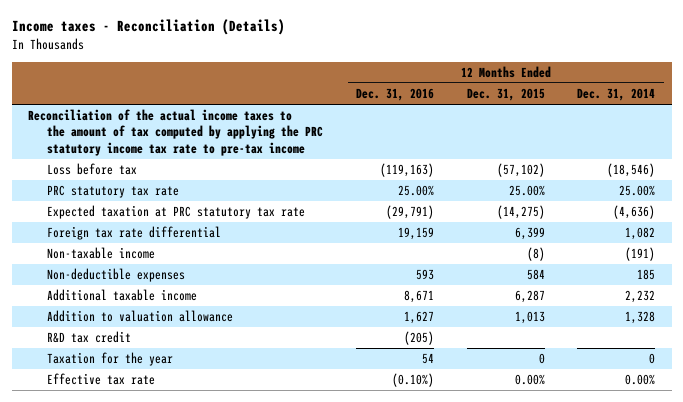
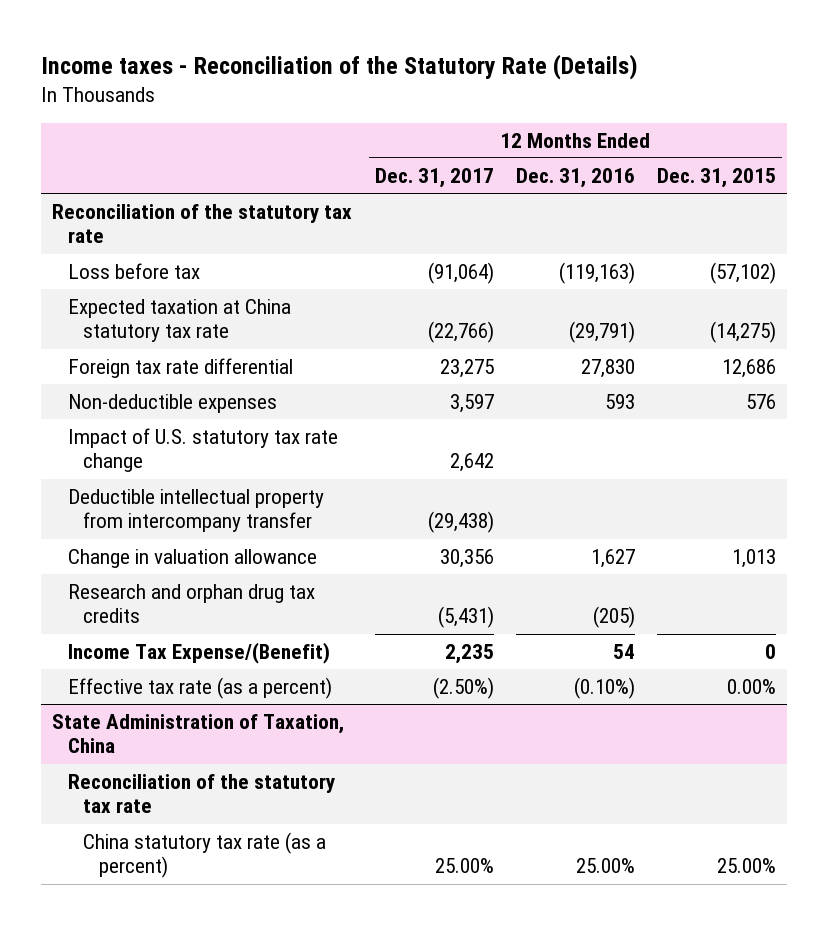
- Income taxes - Reconciliation (Details)
+ Income taxes - Reconciliation of the Statutory Rate (Details)
- | 12 Months Ended Dec. 31, 2016 | 12 Months Ended Dec. 31, 2015 | 12 Months Ended Dec. 31, 2014
+ | 12 Months Ended Dec. 31, 2017 | 12 Months Ended Dec. 31, 2016 | 12 Months Ended Dec. 31, 2015
- Reconciliation of the actual income taxes to the amount of tax computed by applying the PRC statutory income tax rate to pre-tax income
+ Reconciliation of the statutory tax rate
- PRC statutory tax rate | 25.00% | 25.00% | 25.00%
- Expected taxation at PRC statutory tax rate | (29,791) | (14,275) | (4,636)
- Foreign tax rate differential | 19,159 | 6,399 | 1,082
- Non-taxable income | | (8) | (191)
- Non-deductible expenses | 593 | 584 | 185
- Additional taxable income | 8,671 | 6,287 | 2,232
- Addition to valuation allowance | 1,627 | 1,013 | 1,328
- R&D tax credit | (205) | |
- Taxation for the year | 54 | 0 | 0
- Effective tax rate | (0.10%) | 0.00% | 0.00%
+ Expected taxation at China statutory tax rate | (22,766) | (29,791) | (14,275)
+ Foreign tax rate differential | 23,275 | 27,830 | 12,686
+ Non-deductible expenses | 3,597 | 593 | 576
+ Impact of U.S. statutory tax rate change | 2,642 | |
+ Deductible intellectual property from intercompany transfer | (29,438) | |
+ Change in valuation allowance | 30,356 | 1,627 | 1,013
+ Research and orphan drug tax credits | (5,431) | (205) |
+ Income Tax Expense/(Benefit) | 2,235 | 54 | 0
+ Effective tax rate (as a percent) | (2.50%) | (0.10%) | 0.00%
+ State Administration of Taxation, China
+ Reconciliation of the statutory tax rate
+ China statutory tax rate (as a percent) | 25.00% | 25.00% | 25.00%

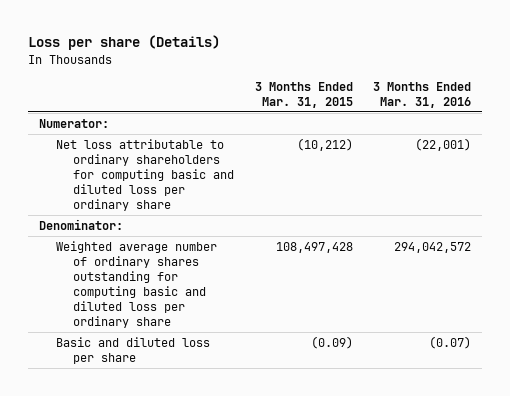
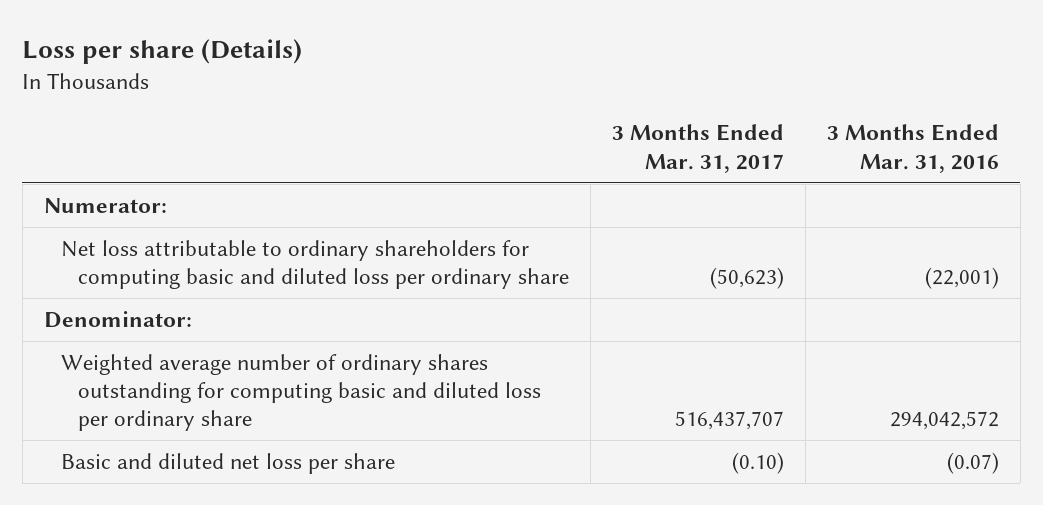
- | 3 Months Ended Mar. 31, 2015 | 3 Months Ended Mar. 31, 2016
+ | 3 Months Ended Mar. 31, 2017 | 3 Months Ended Mar. 31, 2016
- Basic and diluted loss per share | (0.09) | (0.07)
+ Basic and diluted net loss per share | (0.10) | (0.07)

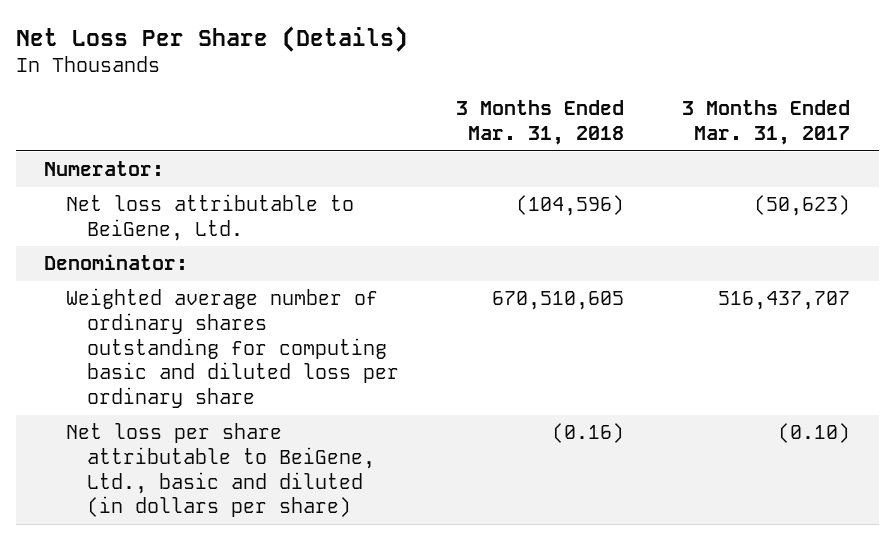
- Loss per share (Details)
+ Net Loss Per Share (Details)
- | 3 Months Ended Mar. 31, 2017 | 3 Months Ended Mar. 31, 2016
+ | 3 Months Ended Mar. 31, 2018 | 3 Months Ended Mar. 31, 2017
- Net loss attributable to ordinary shareholders for computing basic and diluted loss per ordinary share | (50,623) | (22,001)
+ Net loss attributable to BeiGene, Ltd. | (104,596) | (50,623)
- Basic and diluted net loss per share | (0.10) | (0.07)
+ Net loss per share attributable to BeiGene, Ltd., basic and diluted (in dollars per share) | (0.16) | (0.10)

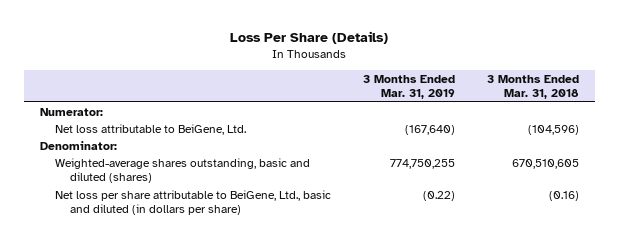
- Net Loss Per Share (Details)
+ Loss Per Share (Details)
- | 3 Months Ended Mar. 31, 2018 | 3 Months Ended Mar. 31, 2017
+ | 3 Months Ended Mar. 31, 2019 | 3 Months Ended Mar. 31, 2018
- Weighted average number of ordinary shares outstanding for computing basic and diluted loss per ordinary share | 670,510,605 | 516,437,707
+ Weighted-average shares outstanding, basic and diluted (shares) | 774,750,255 | 670,510,605

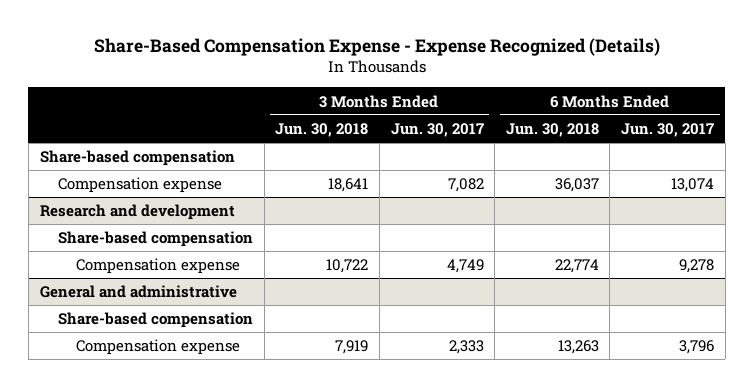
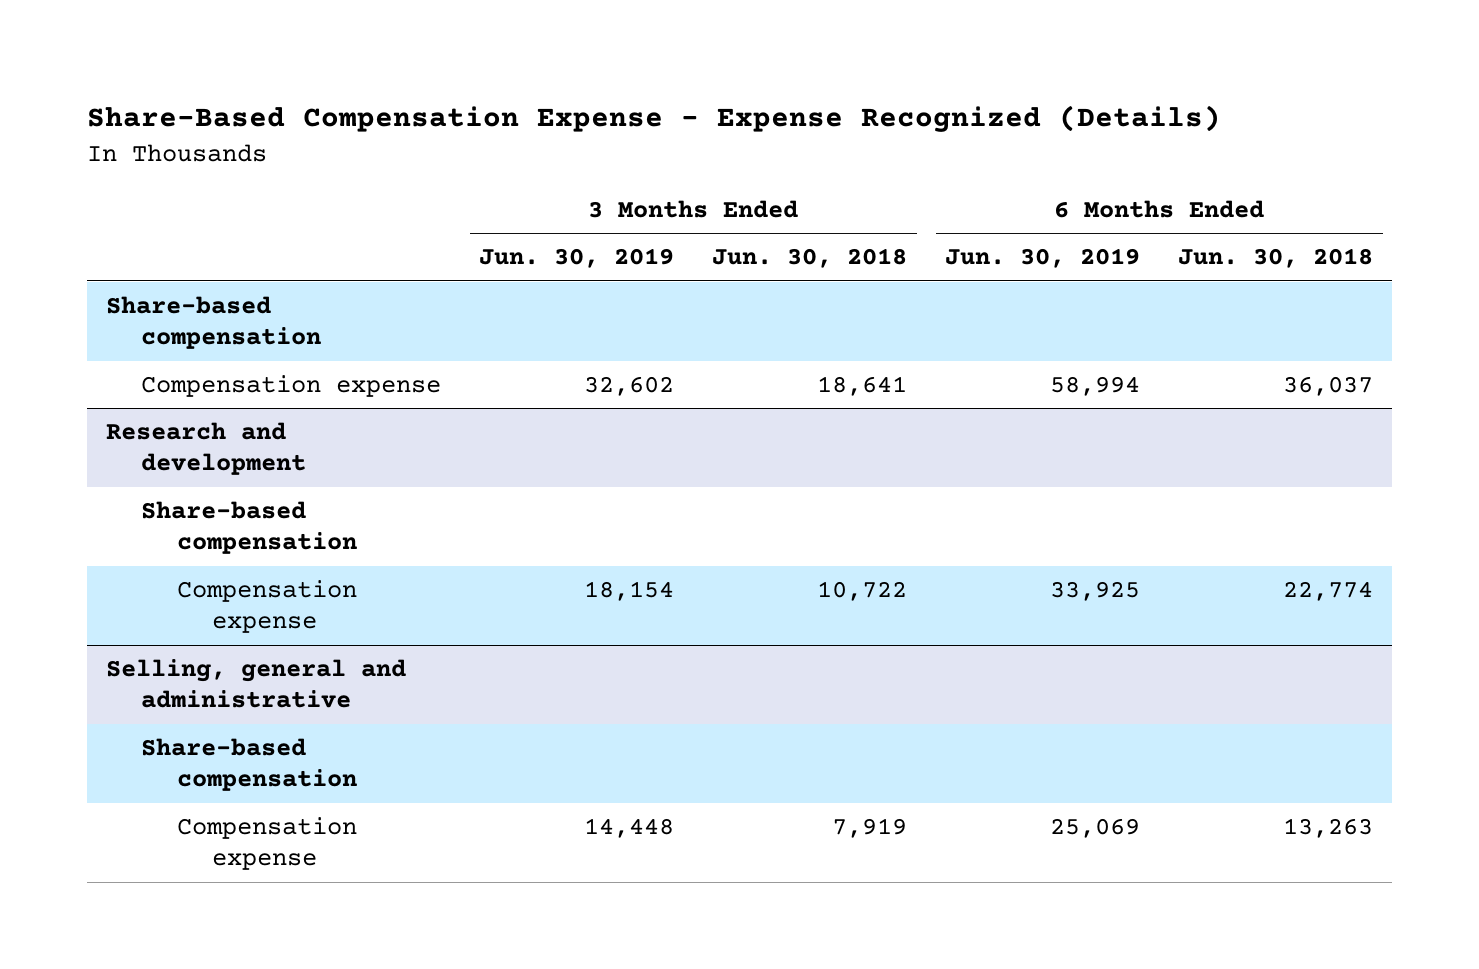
- | 3 Months Ended Jun. 30, 2018 | 3 Months Ended Jun. 30, 2017 | 6 Months Ended Jun. 30, 2018 | 6 Months Ended Jun. 30, 2017
+ | 3 Months Ended Jun. 30, 2019 | 3 Months Ended Jun. 30, 2018 | 6 Months Ended Jun. 30, 2019 | 6 Months Ended Jun. 30, 2018
- General and administrative
+ Selling, general and administrative

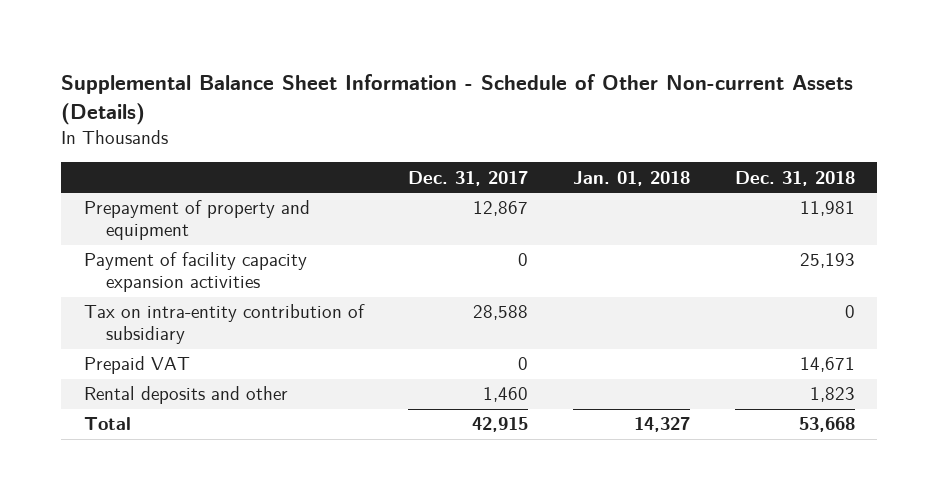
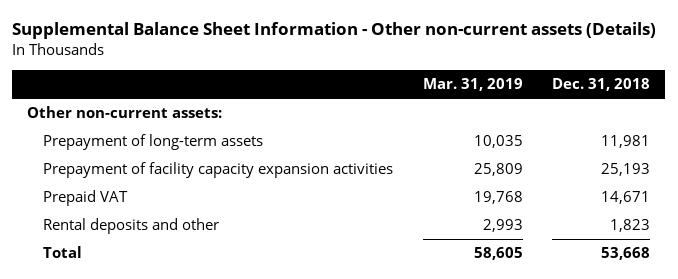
- Supplemental Balance Sheet Information - Schedule of Other Non-current Assets (Details)
+ Supplemental Balance Sheet Information - Other non-current assets (Details)
- | Dec. 31, 2017 | Jan. 01, 2018 | Dec. 31, 2018
+ | Mar. 31, 2019 | Dec. 31, 2018
- Prepayment of property and equipment | 12,867 | | 11,981
- Payment of facility capacity expansion activities | 0 | | 25,193
- Tax on intra-entity contribution of subsidiary | 28,588 | | 0
+ Other non-current assets:
+ Prepayment of long-term assets | 10,035 | 11,981
+ Prepayment of facility capacity expansion activities | 25,809 | 25,193

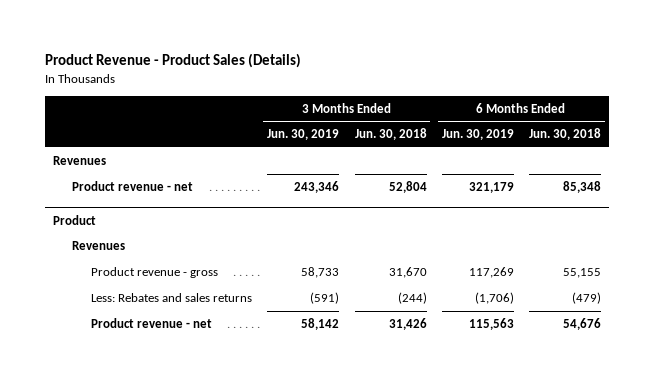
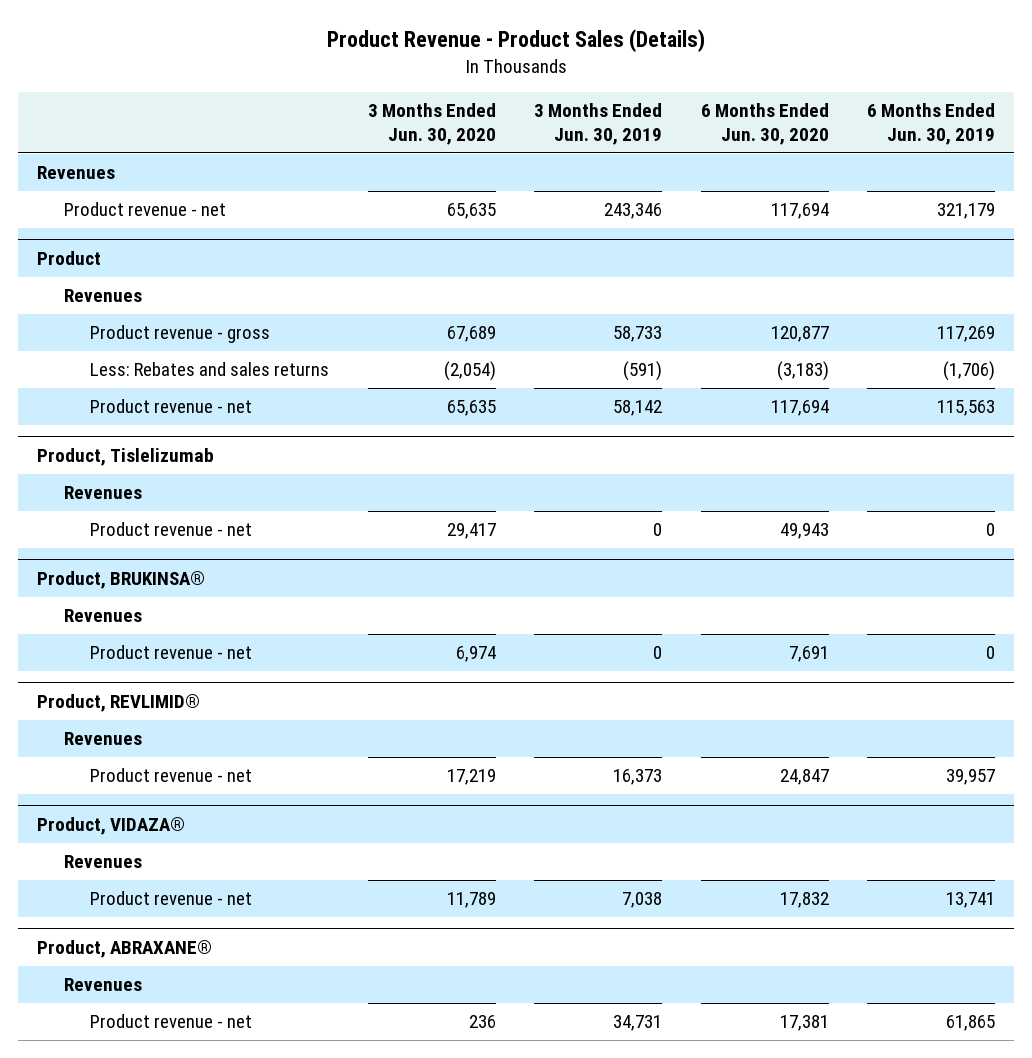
- | 3 Months Ended Jun. 30, 2019 | 3 Months Ended Jun. 30, 2018 | 6 Months Ended Jun. 30, 2019 | 6 Months Ended Jun. 30, 2018
+ | 3 Months Ended Jun. 30, 2020 | 3 Months Ended Jun. 30, 2019 | 6 Months Ended Jun. 30, 2020 | 6 Months Ended Jun. 30, 2019
+ Product, Tislelizumab
+ Revenues
+ Product revenue - net | 29,417 | 0 | 49,943 | 0
+ Product, BRUKINSA®
+ Revenues
+ Product revenue - net | 6,974 | 0 | 7,691 | 0
+ Product, REVLIMID®
+ Revenues
+ Product revenue - net | 17,219 | 16,373 | 24,847 | 39,957
+ Product, VIDAZA®
+ Revenues
+ Product revenue - net | 11,789 | 7,038 | 17,832 | 13,741
+ Product, ABRAXANE®
+ Revenues
+ Product revenue - net | 236 | 34,731 | 17,381 | 61,865

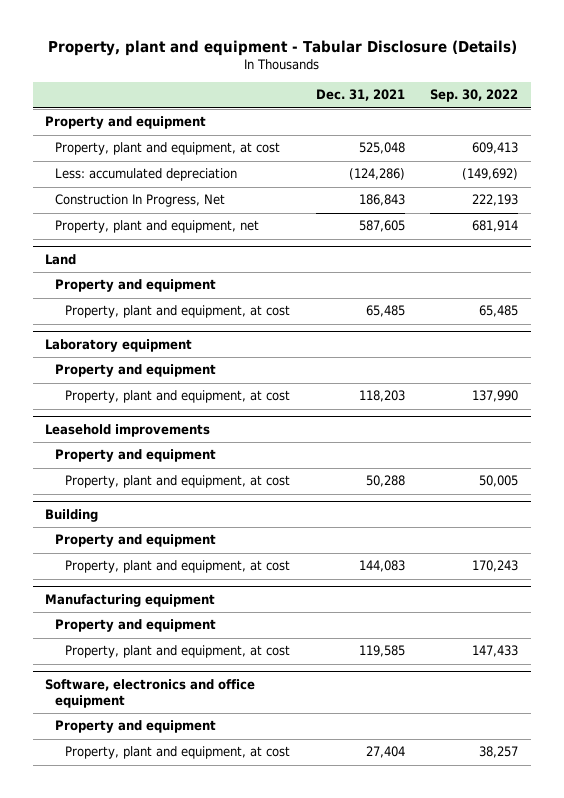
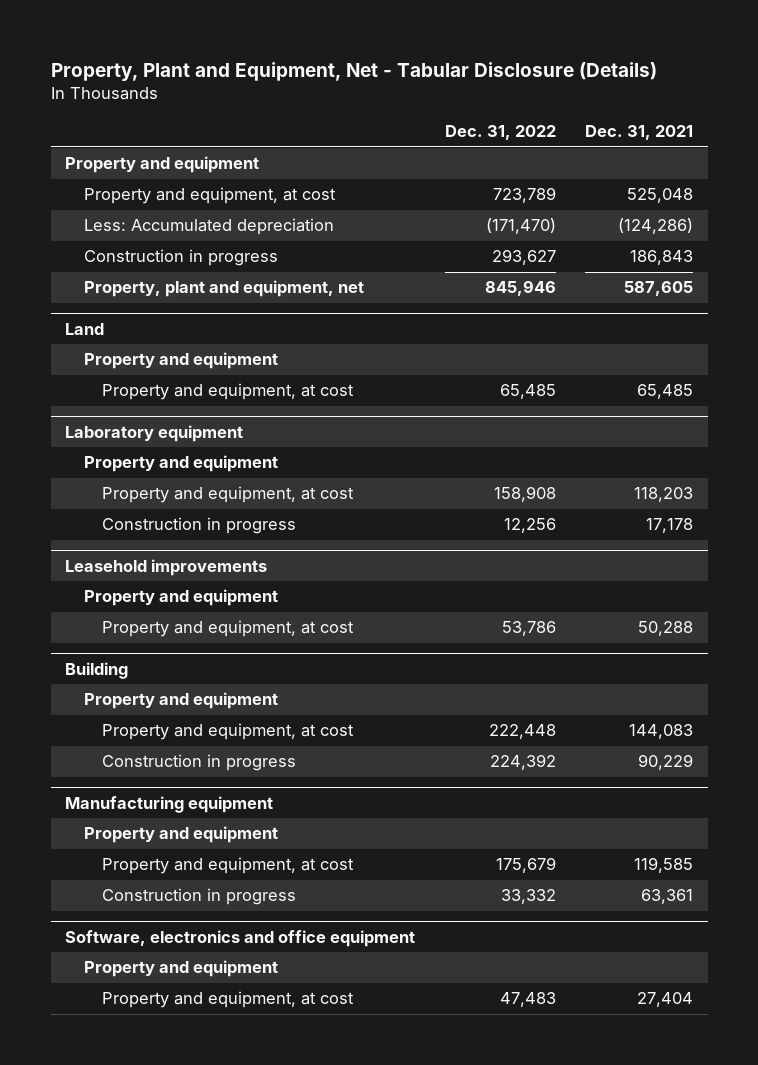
- Property, plant and equipment - Tabular Disclosure (Details)
+ Property, Plant and Equipment, Net - Tabular Disclosure (Details)
- | Dec. 31, 2021 | Sep. 30, 2022
+ | Dec. 31, 2022 | Dec. 31, 2021
- Property, plant and equipment, at cost | 525,048 | 609,413
- Less: accumulated depreciation | (124,286) | (149,692)
- Construction In Progress, Net | 186,843 | 222,193
+ Property and equipment, at cost | 723,789 | 525,048
+ Less: Accumulated depreciation | (171,470) | (124,286)
+ Construction in progress | 293,627 | 186,843
@ Land
- Property, plant and equipment, at cost | 65,485 | 65,485
+ Property and equipment, at cost | 65,485 | 65,485
@ Laboratory equipment
- Property, plant and equipment, at cost | 118,203 | 137,990
+ Property and equipment, at cost | 158,908 | 118,203
+ Construction in progress | 12,256 | 17,178
@ Leasehold improvements
- Property, plant and equipment, at cost | 50,288 | 50,005
+ Property and equipment, at cost | 53,786 | 50,288
@ Building
- Property, plant and equipment, at cost | 144,083 | 170,243
+ Property and equipment, at cost | 222,448 | 144,083
+ Construction in progress | 224,392 | 90,229
@ Manufacturing equipment
- Property, plant and equipment, at cost | 119,585 | 147,433
+ Property and equipment, at cost | 175,679 | 119,585
+ Construction in progress | 33,332 | 63,361
@ Software, electronics and office equipment
- Property, plant and equipment, at cost | 27,404 | 38,257
+ Property and equipment, at cost | 47,483 | 27,404

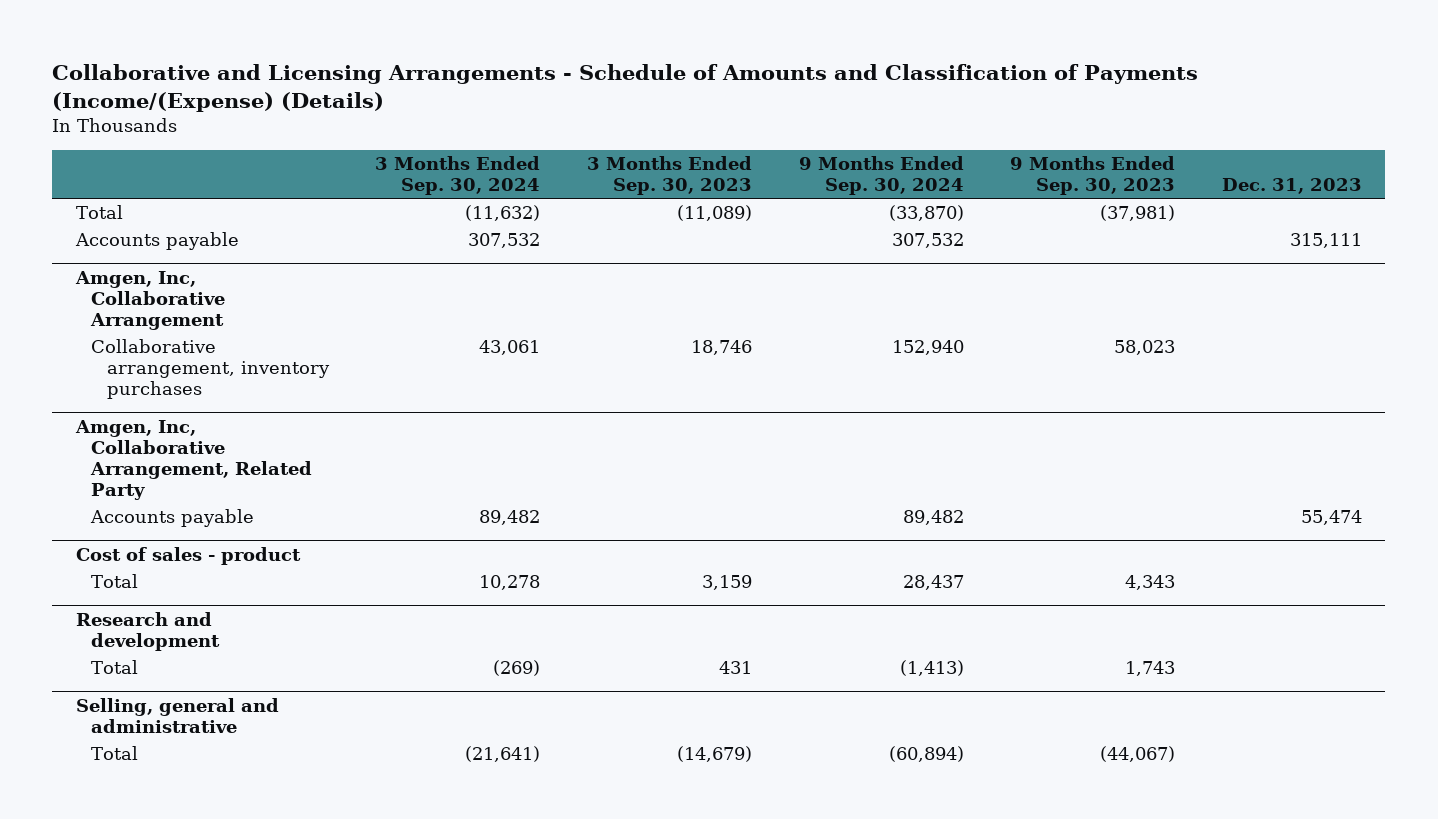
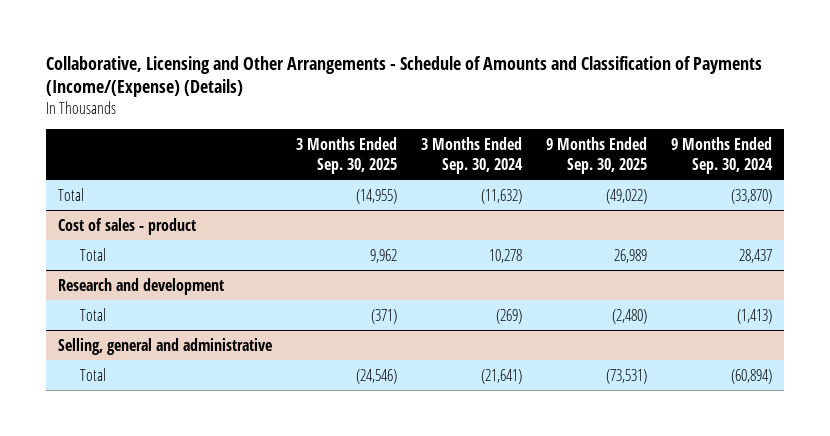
- Collaborative and Licensing Arrangements - Schedule of Amounts and Classification of Payments (Income/(Expense) (Details)
+ Collaborative, Licensing and Other Arrangements - Schedule of Amounts and Classification of Payments (Income/(Expense) (Details)
- | 3 Months Ended Sep. 30, 2024 | 3 Months Ended Sep. 30, 2023 | 9 Months Ended Sep. 30, 2024 | 9 Months Ended Sep. 30, 2023 | Dec. 31, 2023
+ | 3 Months Ended Sep. 30, 2025 | 3 Months Ended Sep. 30, 2024 | 9 Months Ended Sep. 30, 2025 | 9 Months Ended Sep. 30, 2024
- Accounts payable | 307,532 | | 307,532 | | 315,111
- Amgen, Inc, Collaborative Arrangement
- Collaborative arrangement, inventory purchases | 43,061 | 18,746 | 152,940 | 58,023 |
- Amgen, Inc, Collaborative Arrangement, Related Party
- Accounts payable | 89,482 | | 89,482 | | 55,474

